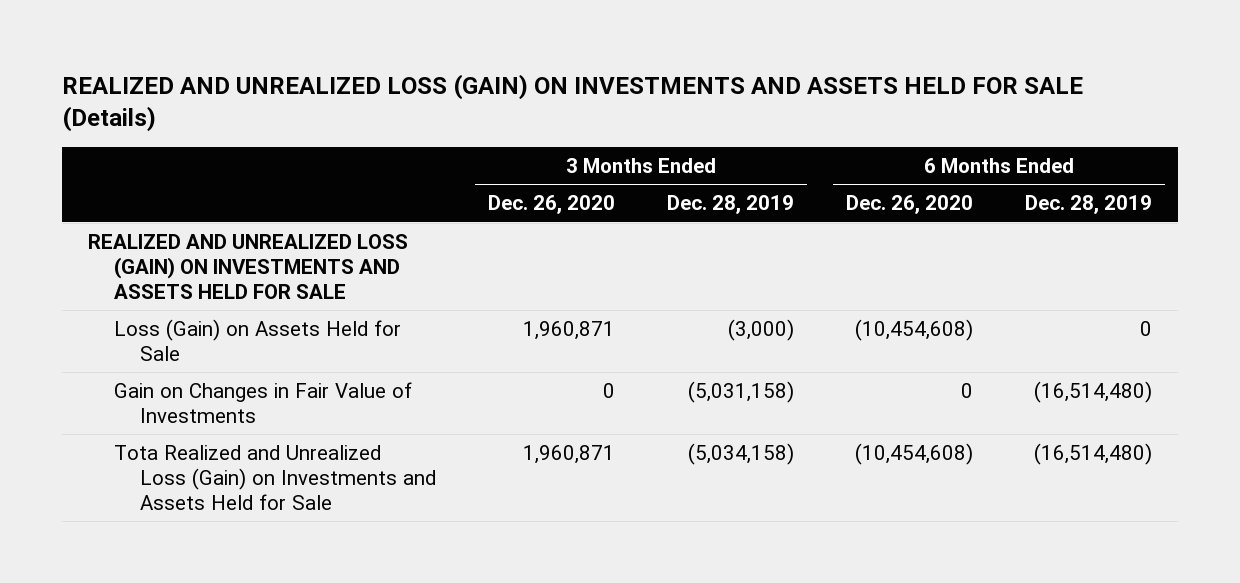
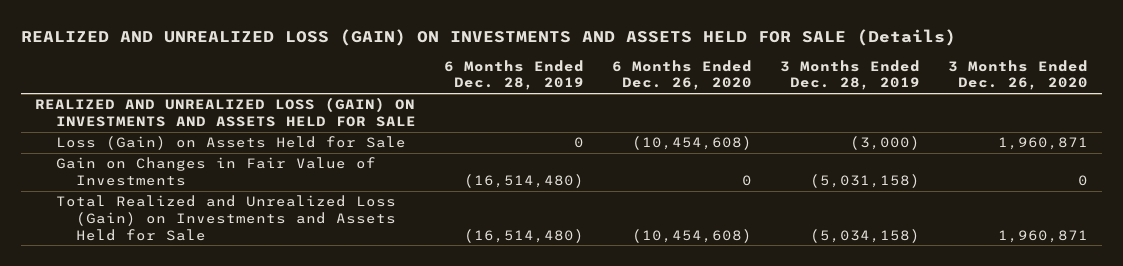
- | 3 Months Ended Dec. 26, 2020 | 3 Months Ended Dec. 28, 2019 | 6 Months Ended Dec. 26, 2020 | 6 Months Ended Dec. 28, 2019
+ | 6 Months Ended Dec. 28, 2019 | 6 Months Ended Dec. 26, 2020 | 3 Months Ended Dec. 28, 2019 | 3 Months Ended Dec. 26, 2020
- Tota Realized and Unrealized Loss (Gain) on Investments and Assets Held for Sale | 1,960,871 | (5,034,158) | (10,454,608) | (16,514,480)
+ Total Realized and Unrealized Loss (Gain) on Investments and Assets Held for Sale | (16,514,480) | (10,454,608) | (5,034,158) | 1,960,871

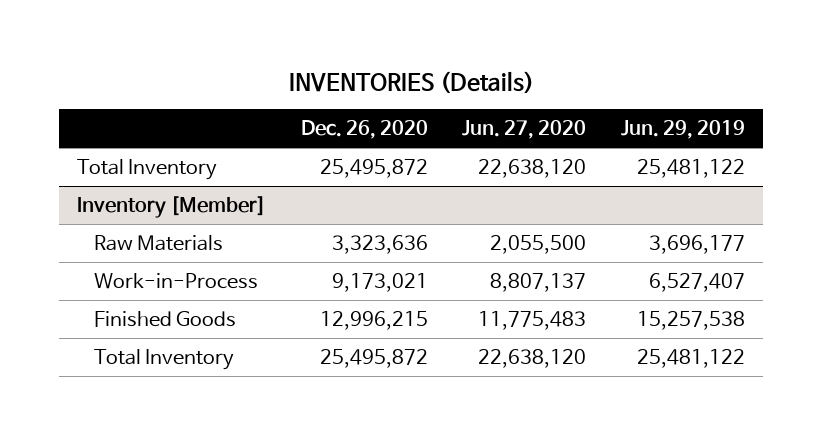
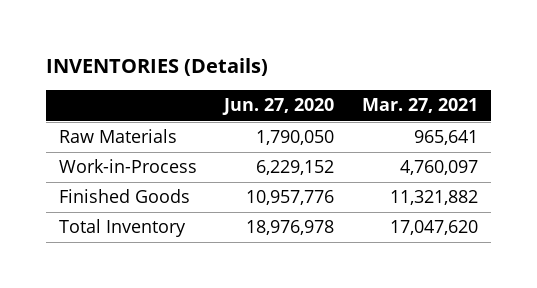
- | Dec. 26, 2020 | Jun. 27, 2020 | Jun. 29, 2019
+ | Jun. 27, 2020 | Mar. 27, 2021
- Total Inventory | 25,495,872 | 22,638,120 | 25,481,122
- Inventory [Member]
- Raw Materials | 3,323,636 | 2,055,500 | 3,696,177
- Work-in-Process | 9,173,021 | 8,807,137 | 6,527,407
- Finished Goods | 12,996,215 | 11,775,483 | 15,257,538
- Total Inventory | 25,495,872 | 22,638,120 | 25,481,122
+ Raw Materials | 1,790,050 | 965,641
+ Work-in-Process | 6,229,152 | 4,760,097
+ Finished Goods | 10,957,776 | 11,321,882
+ Total Inventory | 18,976,978 | 17,047,620

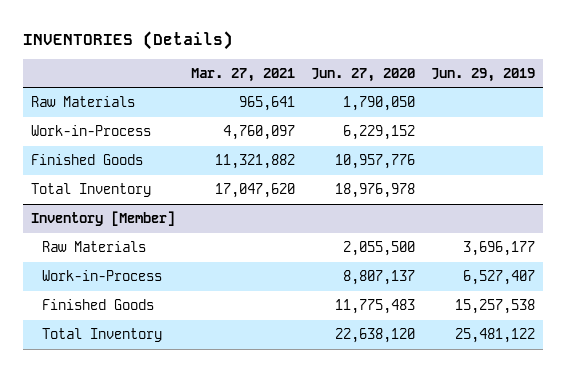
- | Jun. 27, 2020 | Mar. 27, 2021
+ | Mar. 27, 2021 | Jun. 27, 2020 | Jun. 29, 2019
+ Inventory [Member]
+ Raw Materials | | 2,055,500 | 3,696,177
+ Work-in-Process | | 8,807,137 | 6,527,407
+ Finished Goods | | 11,775,483 | 15,257,538
+ Total Inventory | | 22,638,120 | 25,481,122

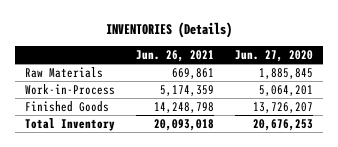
- | Mar. 27, 2021 | Jun. 27, 2020 | Jun. 29, 2019
+ | Jun. 26, 2021 | Jun. 27, 2020
- Raw Materials | 965,641 | 1,790,050 |
- Work-in-Process | 4,760,097 | 6,229,152 |
- Finished Goods | 11,321,882 | 10,957,776 |
- Total Inventory | 17,047,620 | 18,976,978 |
- Inventory [Member]
- Raw Materials | | 2,055,500 | 3,696,177
- Work-in-Process | | 8,807,137 | 6,527,407
- Finished Goods | | 11,775,483 | 15,257,538
- Total Inventory | | 22,638,120 | 25,481,122
+ Raw Materials | 669,861 | 1,885,845
+ Work-in-Process | 5,174,359 | 5,064,201
+ Finished Goods | 14,248,798 | 13,726,207
+ Total Inventory | 20,093,018 | 20,676,253

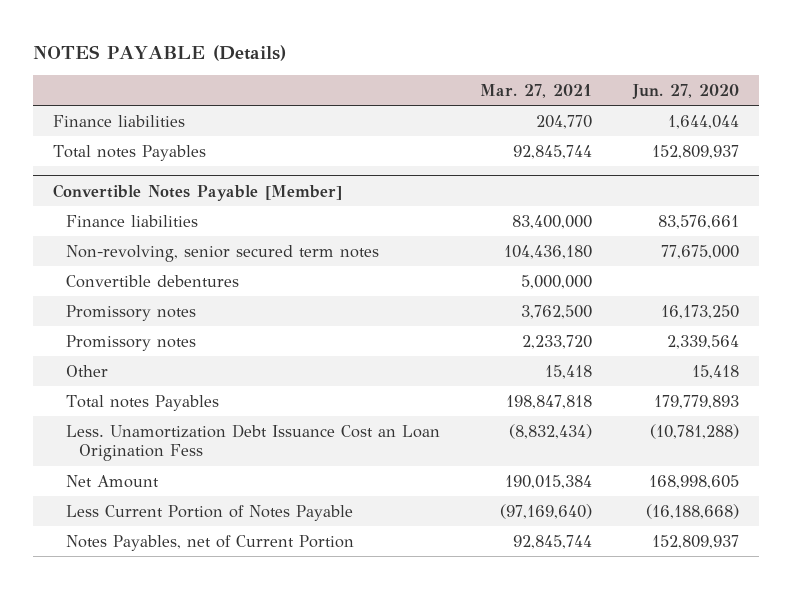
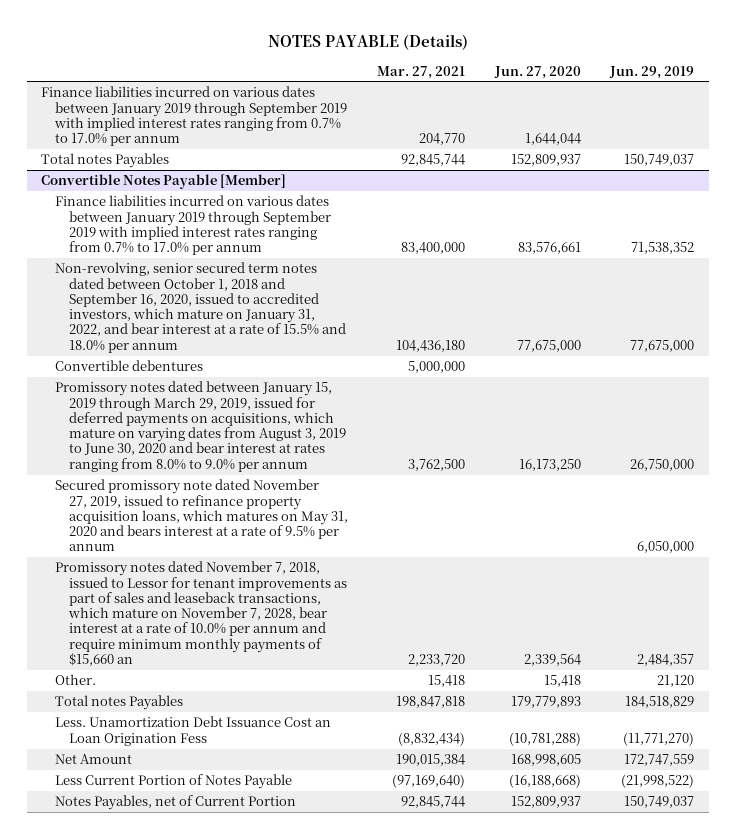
- | Mar. 27, 2021 | Jun. 27, 2020
+ | Mar. 27, 2021 | Jun. 27, 2020 | Jun. 29, 2019
- Finance liabilities | 204,770 | 1,644,044
+ Finance liabilities incurred on various dates between January 2019 through September 2019 with implied interest rates ranging from 0.7% to 17.0% per annum | 204,770 | 1,644,044 |
@ Convertible Notes Payable [Member]
- Finance liabilities | 83,400,000 | 83,576,661
- Non-revolving, senior secured term notes | 104,436,180 | 77,675,000
+ Finance liabilities incurred on various dates between January 2019 through September 2019 with implied interest rates ranging from 0.7% to 17.0% per annum | 83,400,000 | 83,576,661 | 71,538,352
+ Non-revolving, senior secured term notes dated between October 1, 2018 and September 16, 2020, issued to accredited investors, which mature on January 31, 2022, and bear interest at a rate of 15.5% and 18.0% per annum | 104,436,180 | 77,675,000 | 77,675,000
- Promissory notes | 3,762,500 | 16,173,250
- Promissory notes | 2,233,720 | 2,339,564
- Other | 15,418 | 15,418
+ Promissory notes dated between January 15, 2019 through March 29, 2019, issued for deferred payments on acquisitions, which mature on varying dates from August 3, 2019 to June 30, 2020 and bear interest at rates ranging from 8.0% to 9.0% per annum | 3,762,500 | 16,173,250 | 26,750,000
+ Secured promissory note dated November 27, 2019, issued to refinance property acquisition loans, which matures on May 31, 2020 and bears interest at a rate of 9.5% per annum | | | 6,050,000
+ Promissory notes dated November 7, 2018, issued to Lessor for tenant improvements as part of sales and leaseback transactions, which mature on November 7, 2028, bear interest at a rate of 10.0% per annum and require minimum monthly payments of $15,660 an | 2,233,720 | 2,339,564 | 2,484,357
+ Other. | 15,418 | 15,418 | 21,120

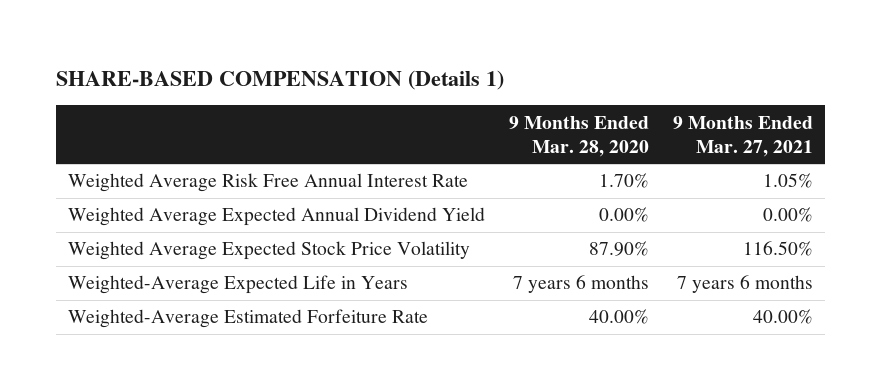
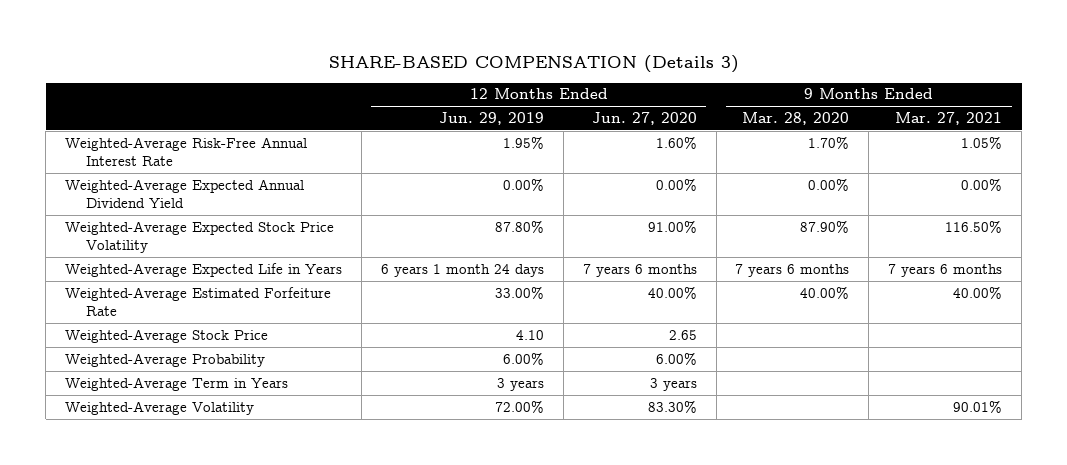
- SHARE-BASED COMPENSATION (Details 1)
+ SHARE-BASED COMPENSATION (Details 3)
- | 9 Months Ended Mar. 28, 2020 | 9 Months Ended Mar. 27, 2021
+ | 12 Months Ended Jun. 29, 2019 | 12 Months Ended Jun. 27, 2020 | 9 Months Ended Mar. 28, 2020 | 9 Months Ended Mar. 27, 2021
- Weighted Average Risk Free Annual Interest Rate | 1.70% | 1.05%
- Weighted Average Expected Annual Dividend Yield | 0.00% | 0.00%
- Weighted Average Expected Stock Price Volatility | 87.90% | 116.50%
+ Weighted-Average Risk-Free Annual Interest Rate | 1.95% | 1.60% | 1.70% | 1.05%
+ Weighted-Average Expected Annual Dividend Yield | 0.00% | 0.00% | 0.00% | 0.00%
+ Weighted-Average Expected Stock Price Volatility | 87.80% | 91.00% | 87.90% | 116.50%
+ Weighted-Average Stock Price | 4.10 | 2.65 | |
+ Weighted-Average Probability | 6.00% | 6.00% | |
+ Weighted-Average Term in Years | 3 years | 3 years | |
+ Weighted-Average Volatility | 72.00% | 83.30% | | 90.01%

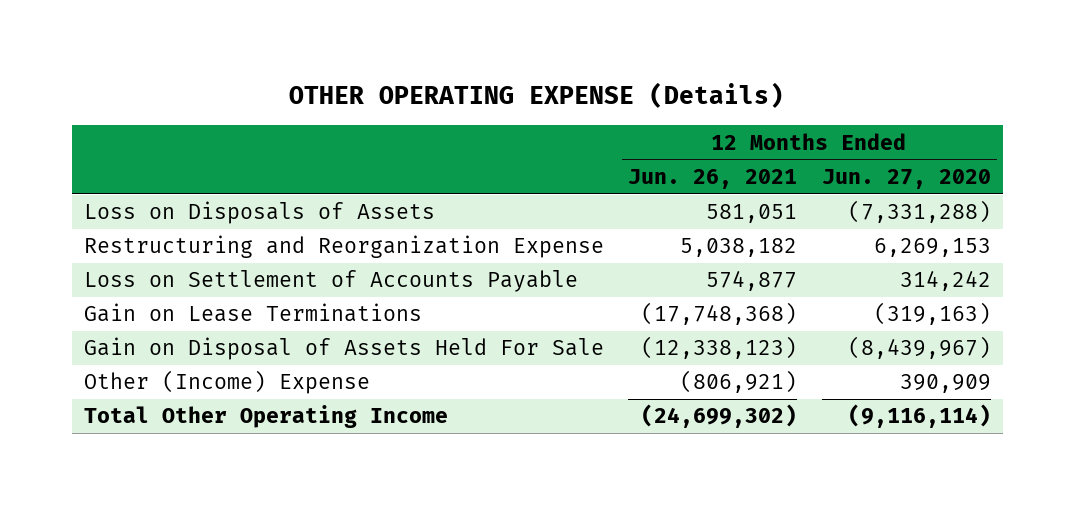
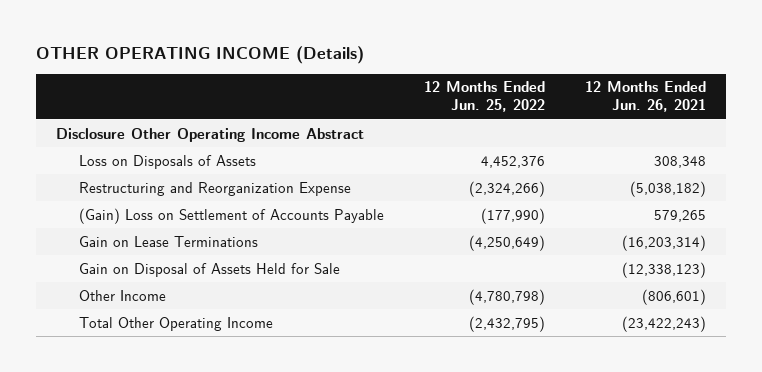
- OTHER OPERATING EXPENSE (Details)
+ OTHER OPERATING INCOME (Details)
- | 12 Months Ended Jun. 26, 2021 | 12 Months Ended Jun. 27, 2020
+ | 12 Months Ended Jun. 25, 2022 | 12 Months Ended Jun. 26, 2021
- Loss on Disposals of Assets | 581,051 | (7,331,288)
- Restructuring and Reorganization Expense | 5,038,182 | 6,269,153
- Loss on Settlement of Accounts Payable | 574,877 | 314,242
- Gain on Lease Terminations | (17,748,368) | (319,163)
- Gain on Disposal of Assets Held For Sale | (12,338,123) | (8,439,967)
- Other (Income) Expense | (806,921) | 390,909
- Total Other Operating Income | (24,699,302) | (9,116,114)
+ Disclosure Other Operating Income Abstract
+ Loss on Disposals of Assets | 4,452,376 | 308,348
+ Restructuring and Reorganization Expense | (2,324,266) | (5,038,182)
+ (Gain) Loss on Settlement of Accounts Payable | (177,990) | 579,265
+ Gain on Lease Terminations | (4,250,649) | (16,203,314)
+ Gain on Disposal of Assets Held for Sale | | (12,338,123)
+ Other Income | (4,780,798) | (806,601)
+ Total Other Operating Income | (2,432,795) | (23,422,243)

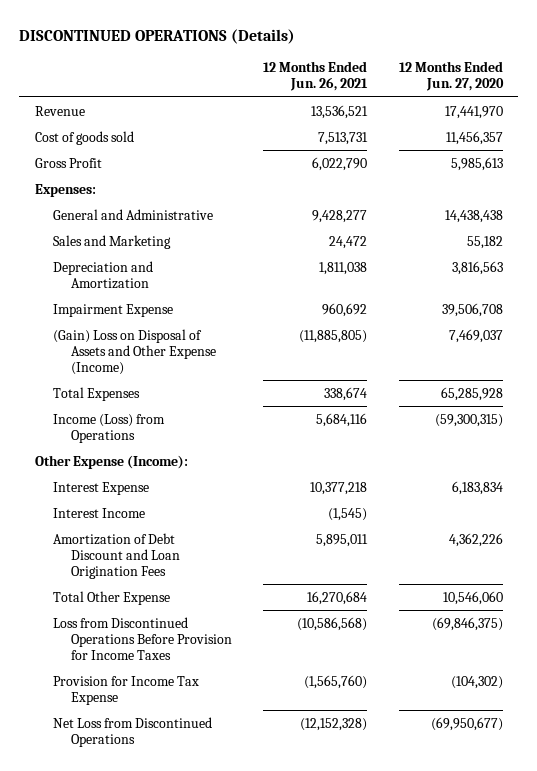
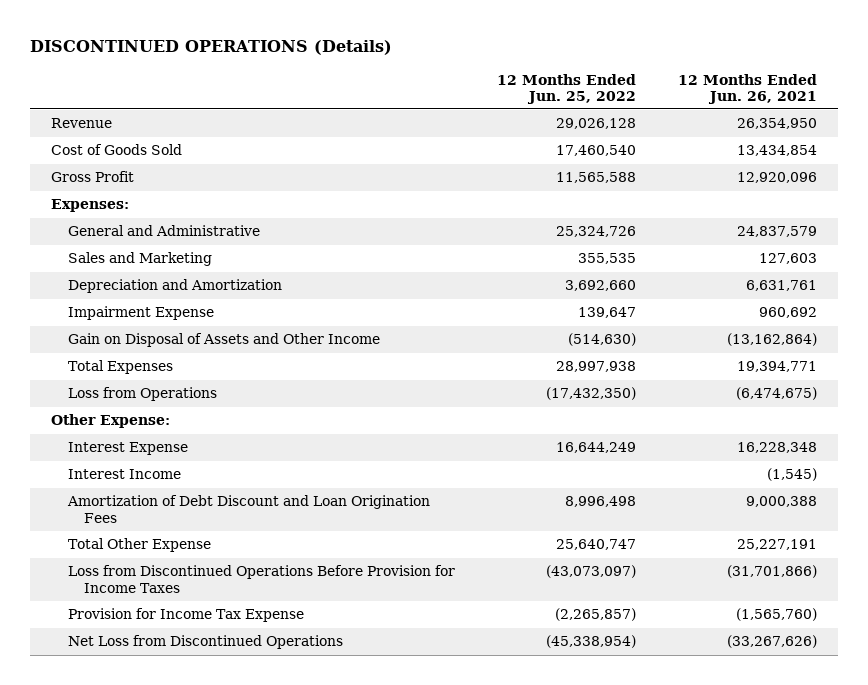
- | 12 Months Ended Jun. 26, 2021 | 12 Months Ended Jun. 27, 2020
+ | 12 Months Ended Jun. 25, 2022 | 12 Months Ended Jun. 26, 2021
- Revenue | 13,536,521 | 17,441,970
- Cost of goods sold | 7,513,731 | 11,456,357
- Gross Profit | 6,022,790 | 5,985,613
+ Revenue | 29,026,128 | 26,354,950
+ Cost of Goods Sold | 17,460,540 | 13,434,854
+ Gross Profit | 11,565,588 | 12,920,096
- General and Administrative | 9,428,277 | 14,438,438
- Sales and Marketing | 24,472 | 55,182
- Depreciation and Amortization | 1,811,038 | 3,816,563
+ General and Administrative | 25,324,726 | 24,837,579
+ Sales and Marketing | 355,535 | 127,603
+ Depreciation and Amortization | 3,692,660 | 6,631,761
- (Gain) Loss on Disposal of Assets and Other Expense (Income) | (11,885,805) | 7,469,037
- Total Expenses | 338,674 | 65,285,928
- Income (Loss) from Operations | 5,684,116 | (59,300,315)
- Other Expense (Income):
- Interest Expense | 10,377,218 | 6,183,834
+ Gain on Disposal of Assets and Other Income | (514,630) | (13,162,864)
+ Total Expenses | 28,997,938 | 19,394,771
+ Loss from Operations | (17,432,350) | (6,474,675)
+ Other Expense:
+ Interest Expense | 16,644,249 | 16,228,348
- Amortization of Debt Discount and Loan Origination Fees | 5,895,011 | 4,362,226
- Total Other Expense | 16,270,684 | 10,546,060
- Loss from Discontinued Operations Before Provision for Income Taxes | (10,586,568) | (69,846,375)
+ Amortization of Debt Discount and Loan Origination Fees | 8,996,498 | 9,000,388
+ Total Other Expense | 25,640,747 | 25,227,191
+ Loss from Discontinued Operations Before Provision for Income Taxes | (43,073,097) | (31,701,866)
- Net Loss from Discontinued Operations | (12,152,328) | (69,950,677)
+ Net Loss from Discontinued Operations | (45,338,954) | (33,267,626)

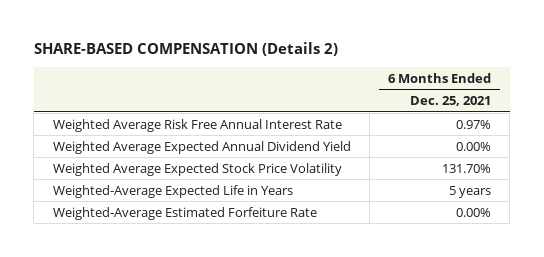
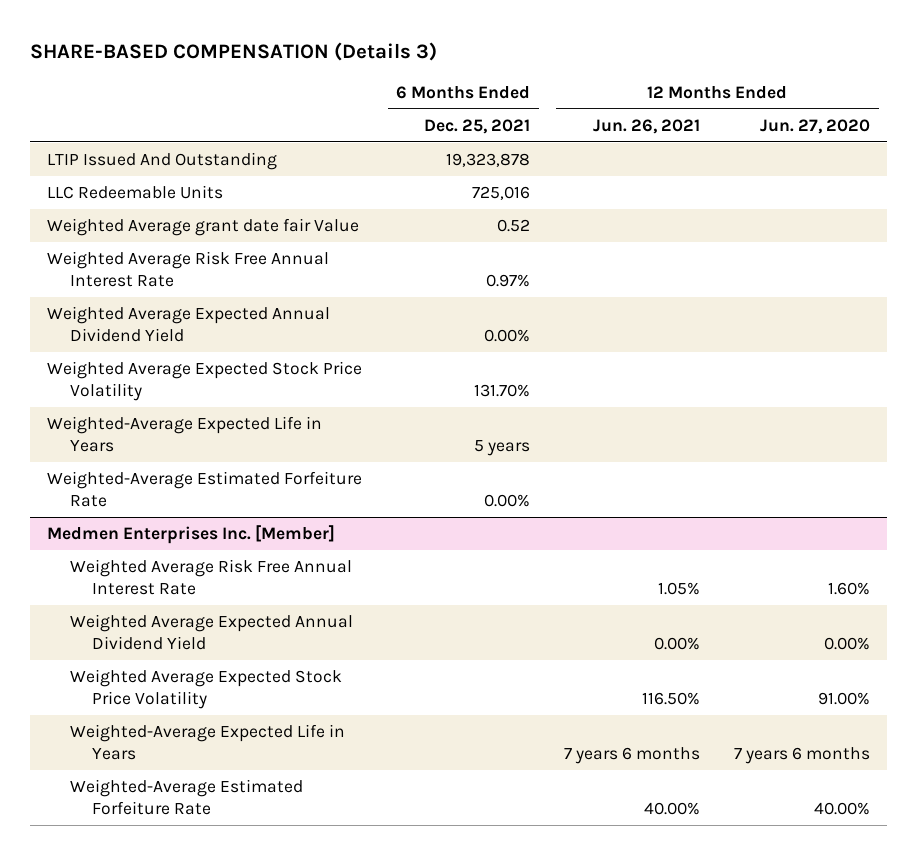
- SHARE-BASED COMPENSATION (Details 2)
+ SHARE-BASED COMPENSATION (Details 3)
- | 6 Months Ended Dec. 25, 2021
+ | 6 Months Ended Dec. 25, 2021 | 12 Months Ended Jun. 26, 2021 | 12 Months Ended Jun. 27, 2020
+ LTIP Issued And Outstanding | 19,323,878 | |
+ LLC Redeemable Units | 725,016 | |
+ Weighted Average grant date fair Value | 0.52 | |
+ Medmen Enterprises Inc. [Member]
+ Weighted Average Risk Free Annual Interest Rate | | 1.05% | 1.60%
+ Weighted Average Expected Annual Dividend Yield | | 0.00% | 0.00%
+ Weighted Average Expected Stock Price Volatility | | 116.50% | 91.00%
+ Weighted-Average Expected Life in Years | | 7 years 6 months | 7 years 6 months
+ Weighted-Average Estimated Forfeiture Rate | | 40.00% | 40.00%

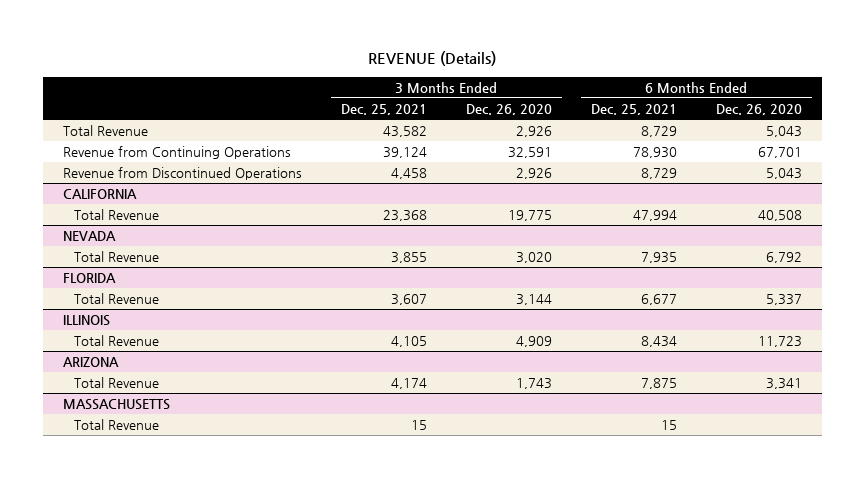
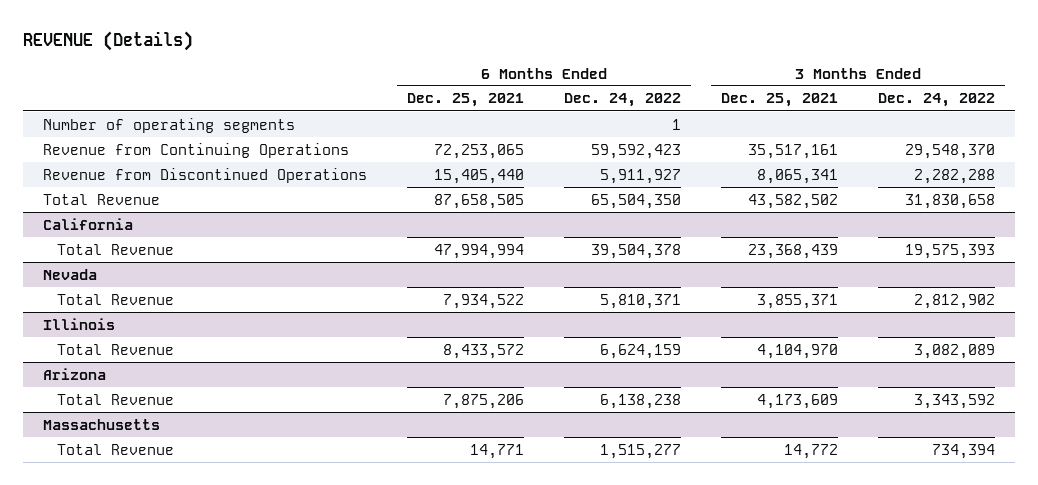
- | 3 Months Ended Dec. 25, 2021 | 3 Months Ended Dec. 26, 2020 | 6 Months Ended Dec. 25, 2021 | 6 Months Ended Dec. 26, 2020
+ | 6 Months Ended Dec. 25, 2021 | 6 Months Ended Dec. 24, 2022 | 3 Months Ended Dec. 25, 2021 | 3 Months Ended Dec. 24, 2022
- Total Revenue | 43,582 | 2,926 | 8,729 | 5,043
- Revenue from Continuing Operations | 39,124 | 32,591 | 78,930 | 67,701
- Revenue from Discontinued Operations | 4,458 | 2,926 | 8,729 | 5,043
- CALIFORNIA
- Total Revenue | 23,368 | 19,775 | 47,994 | 40,508
- NEVADA
- Total Revenue | 3,855 | 3,020 | 7,935 | 6,792
- FLORIDA
- Total Revenue | 3,607 | 3,144 | 6,677 | 5,337
- ILLINOIS
- Total Revenue | 4,105 | 4,909 | 8,434 | 11,723
- ARIZONA
- Total Revenue | 4,174 | 1,743 | 7,875 | 3,341
- MASSACHUSETTS
- Total Revenue | 15 | | 15 |
+ Number of operating segments | | 1 | |
+ Revenue from Continuing Operations | 72,253,065 | 59,592,423 | 35,517,161 | 29,548,370
+ Revenue from Discontinued Operations | 15,405,440 | 5,911,927 | 8,065,341 | 2,282,288
+ Total Revenue | 87,658,505 | 65,504,350 | 43,582,502 | 31,830,658
+ California
+ Total Revenue | 47,994,994 | 39,504,378 | 23,368,439 | 19,575,393
+ Nevada
+ Total Revenue | 7,934,522 | 5,810,371 | 3,855,371 | 2,812,902
+ Illinois
+ Total Revenue | 8,433,572 | 6,624,159 | 4,104,970 | 3,082,089
+ Arizona
+ Total Revenue | 7,875,206 | 6,138,238 | 4,173,609 | 3,343,592
+ Massachusetts
+ Total Revenue | 14,771 | 1,515,277 | 14,772 | 734,394

